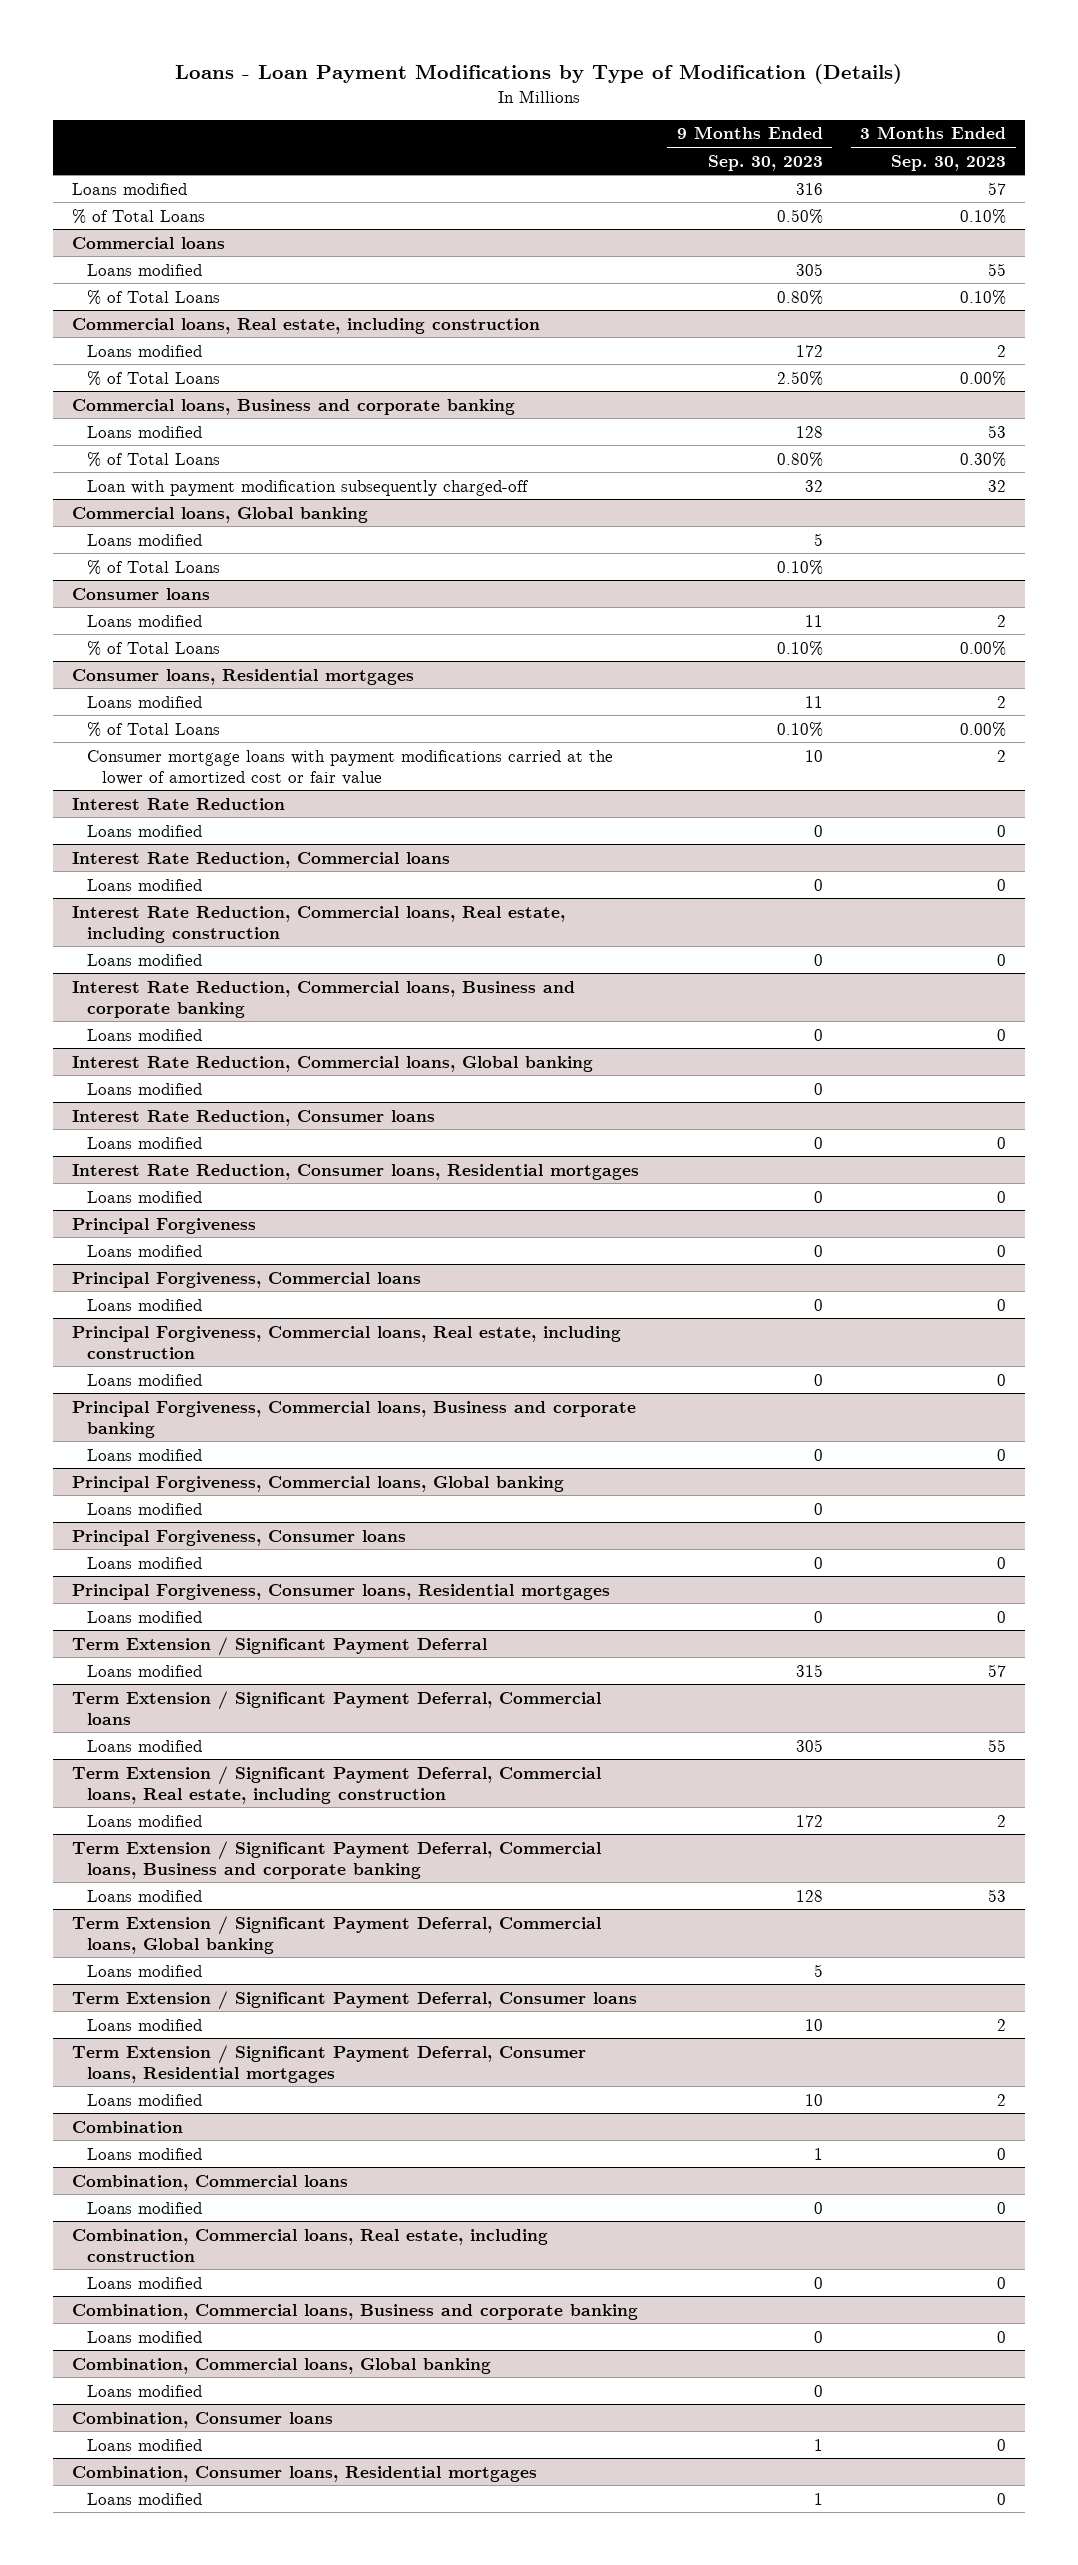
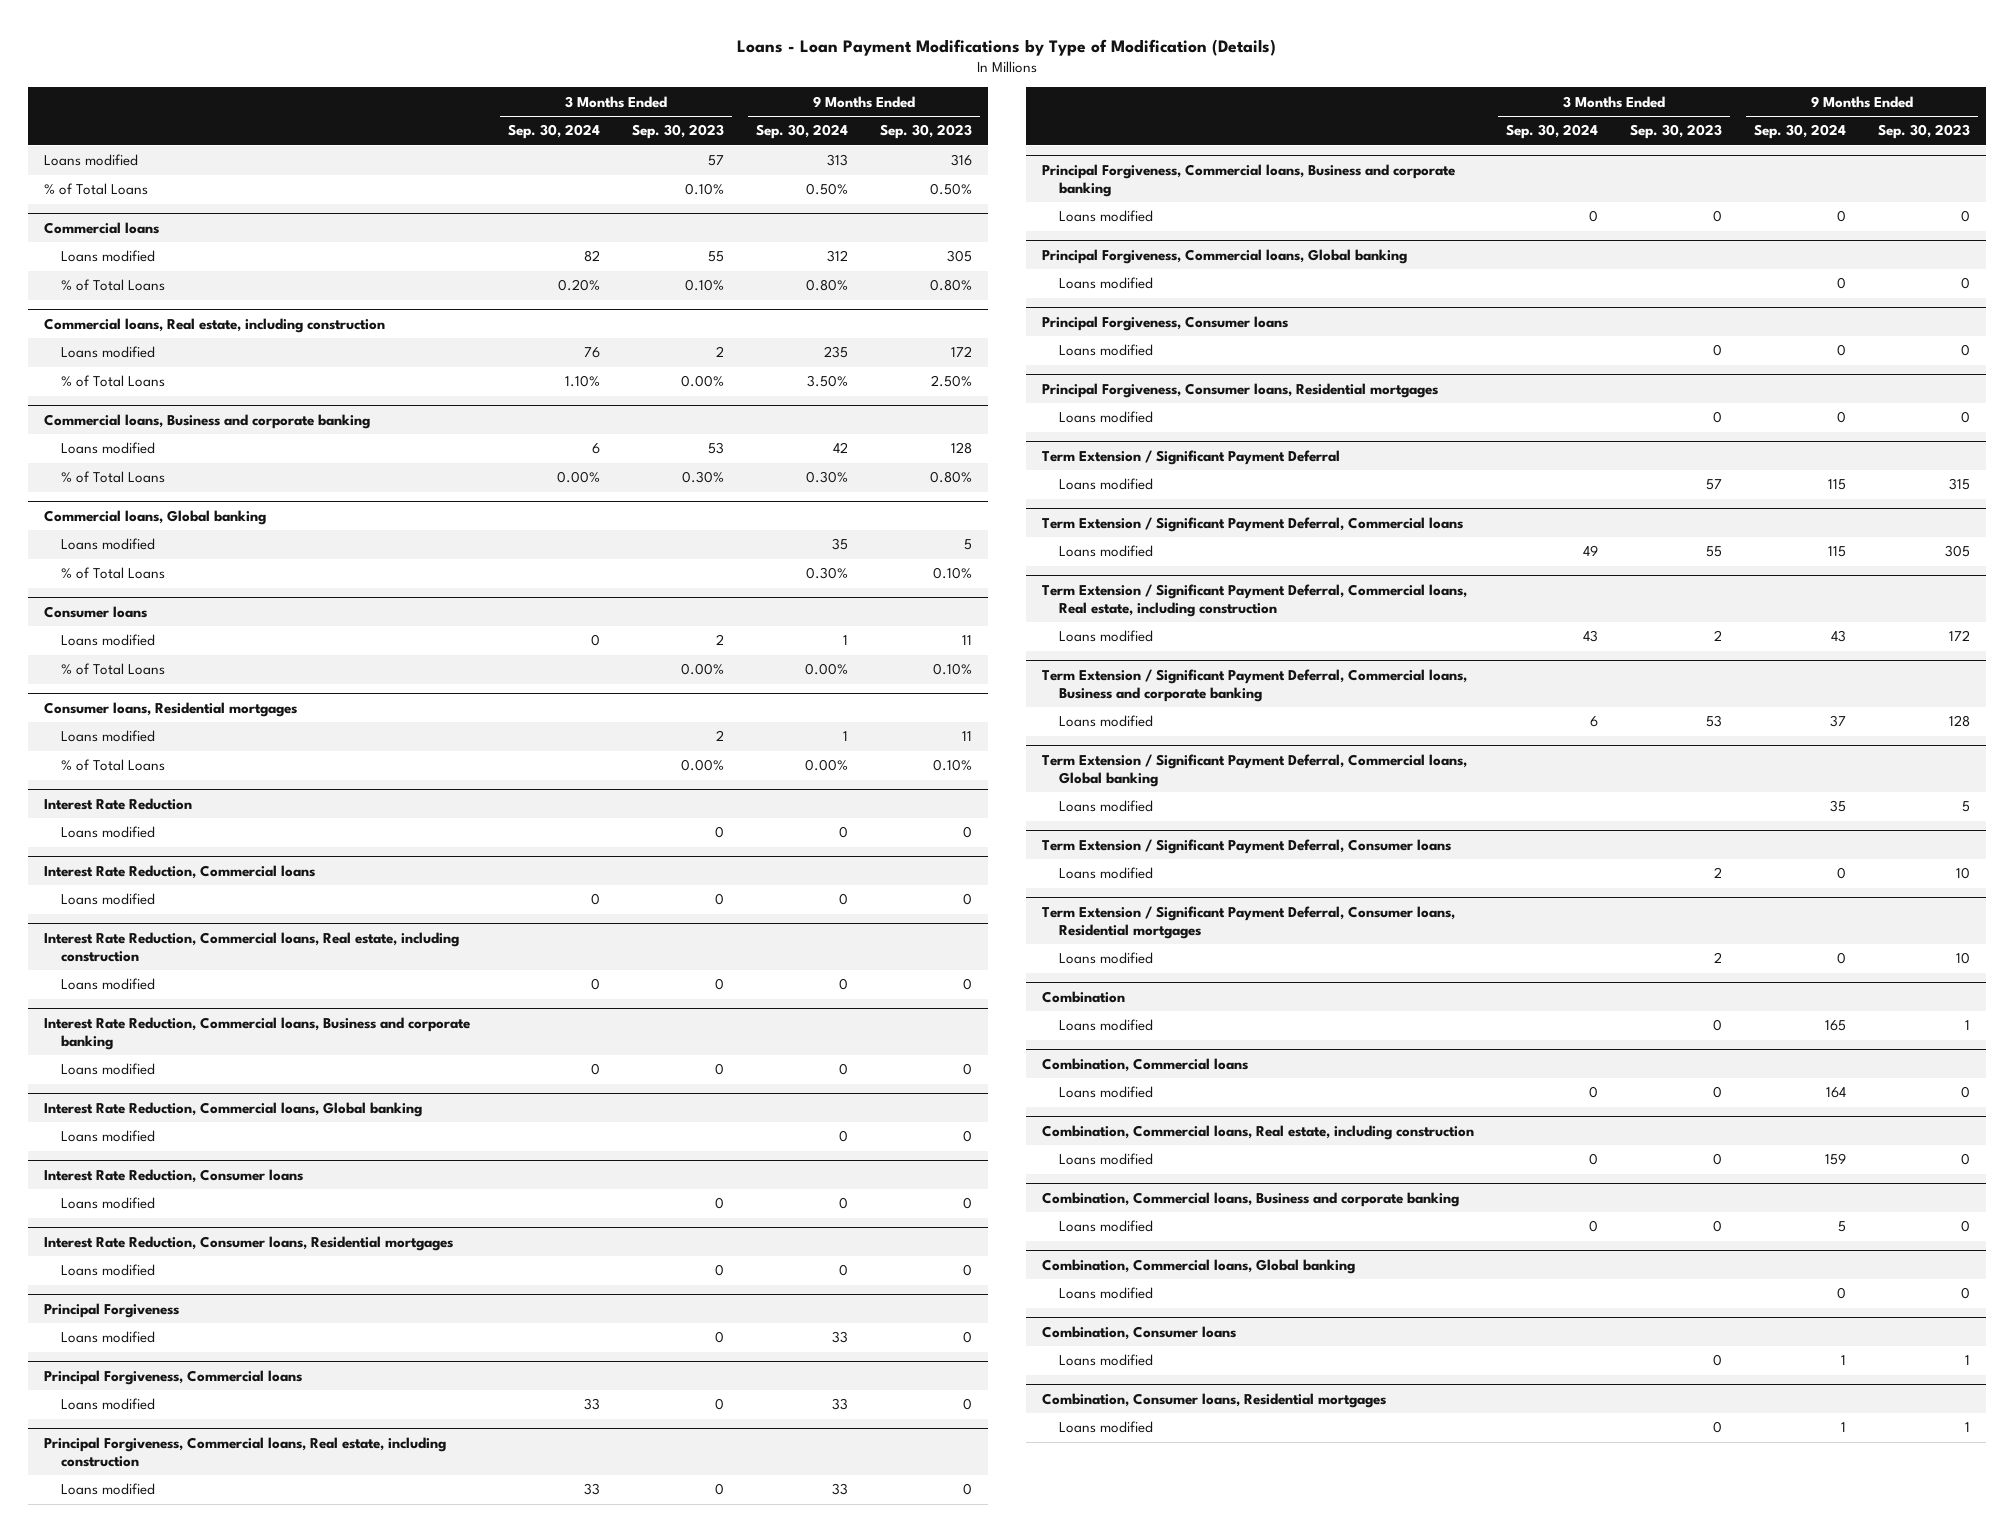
- | 9 Months Ended Sep. 30, 2023 | 3 Months Ended Sep. 30, 2023
+ | 3 Months Ended Sep. 30, 2024 | 3 Months Ended Sep. 30, 2023 | 9 Months Ended Sep. 30, 2024 | 9 Months Ended Sep. 30, 2023
@ Commercial loans, Business and corporate banking
- Loan with payment modification subsequently charged-off | 32 | 32
@ Consumer loans, Residential mortgages
- Consumer mortgage loans with payment modifications carried at the lower of amortized cost or fair value | 10 | 2

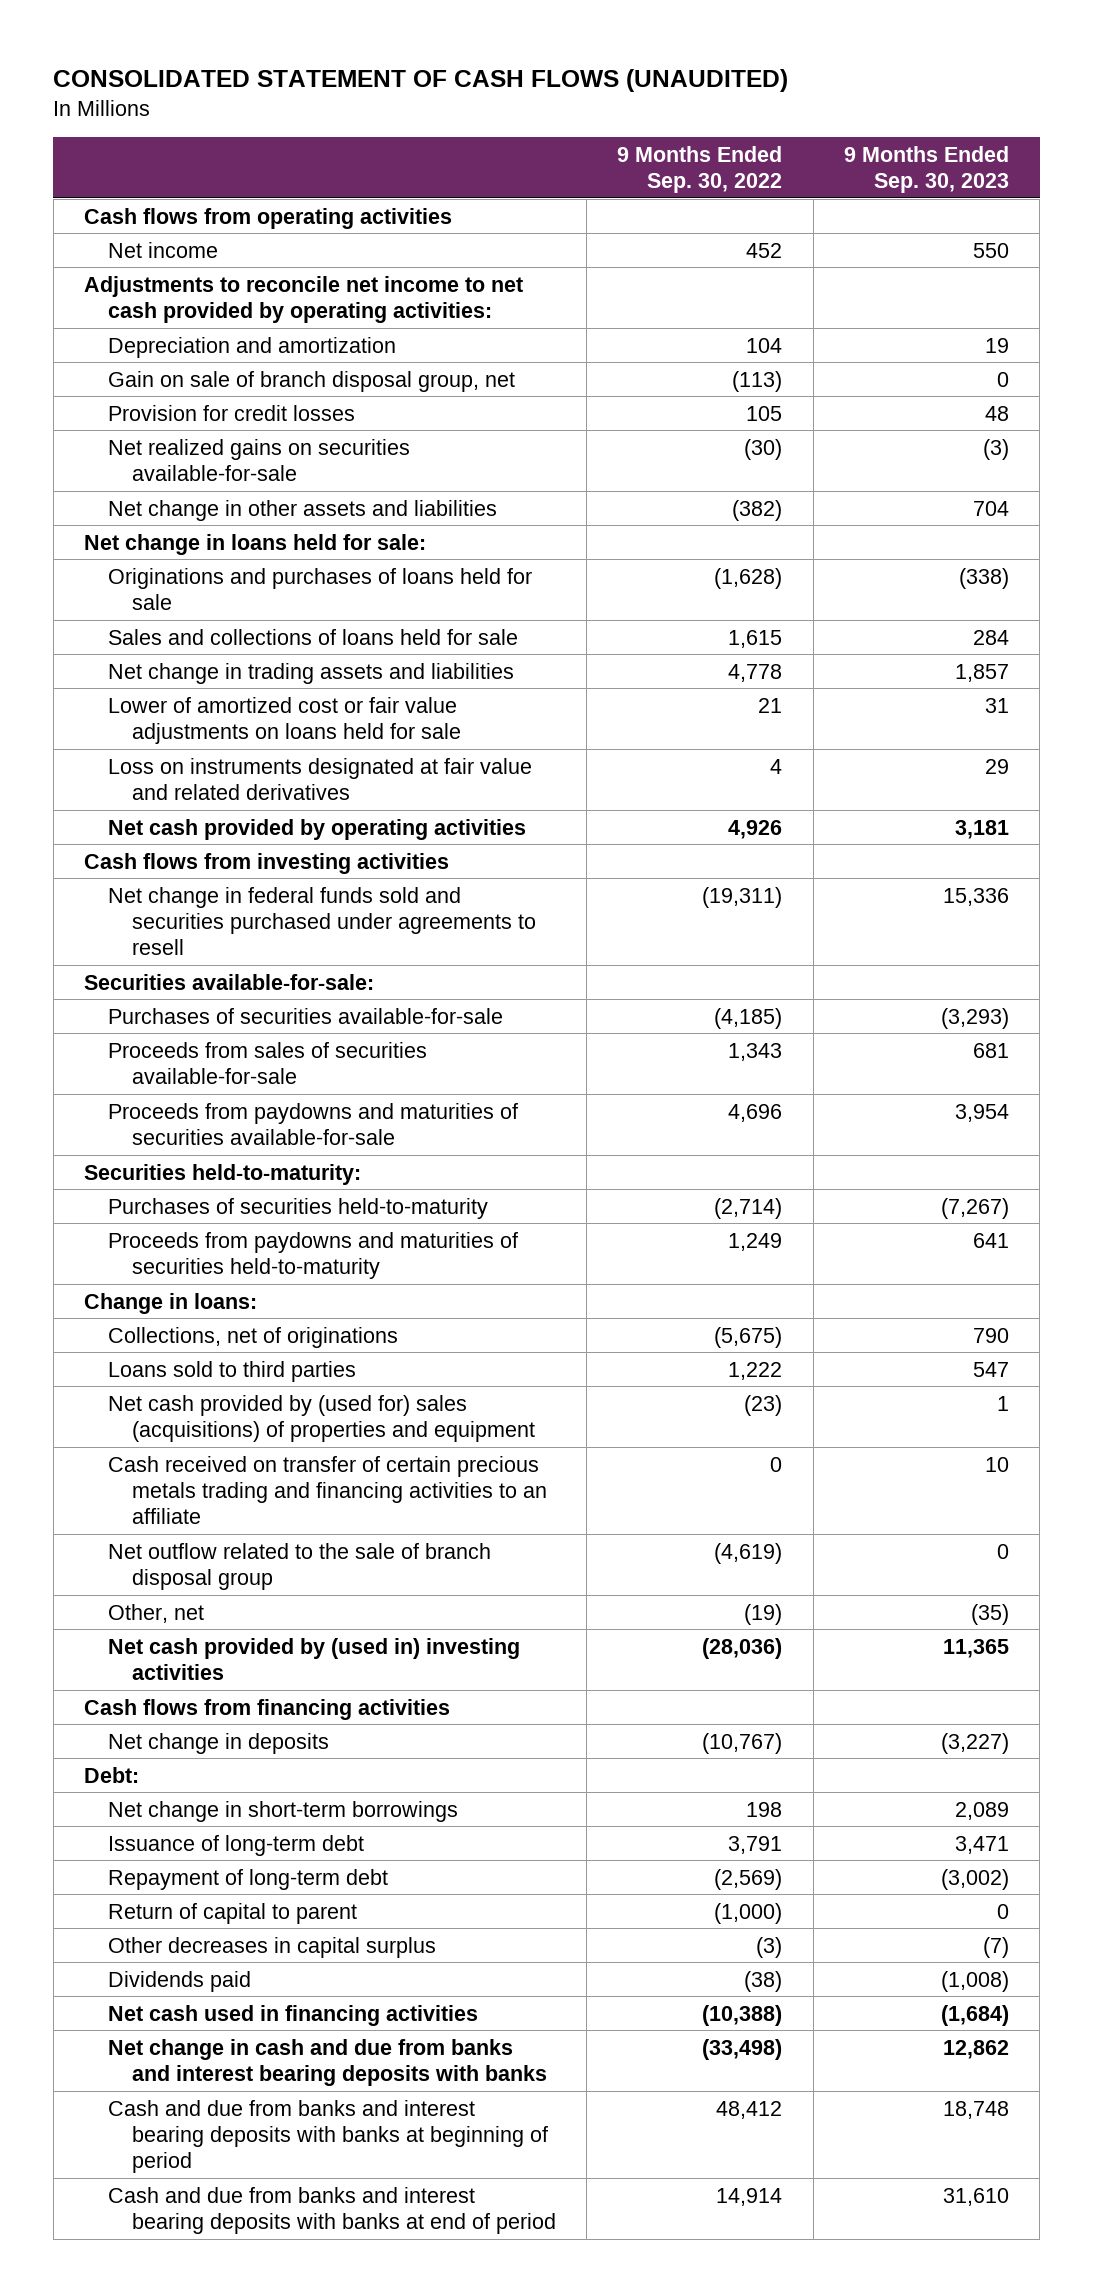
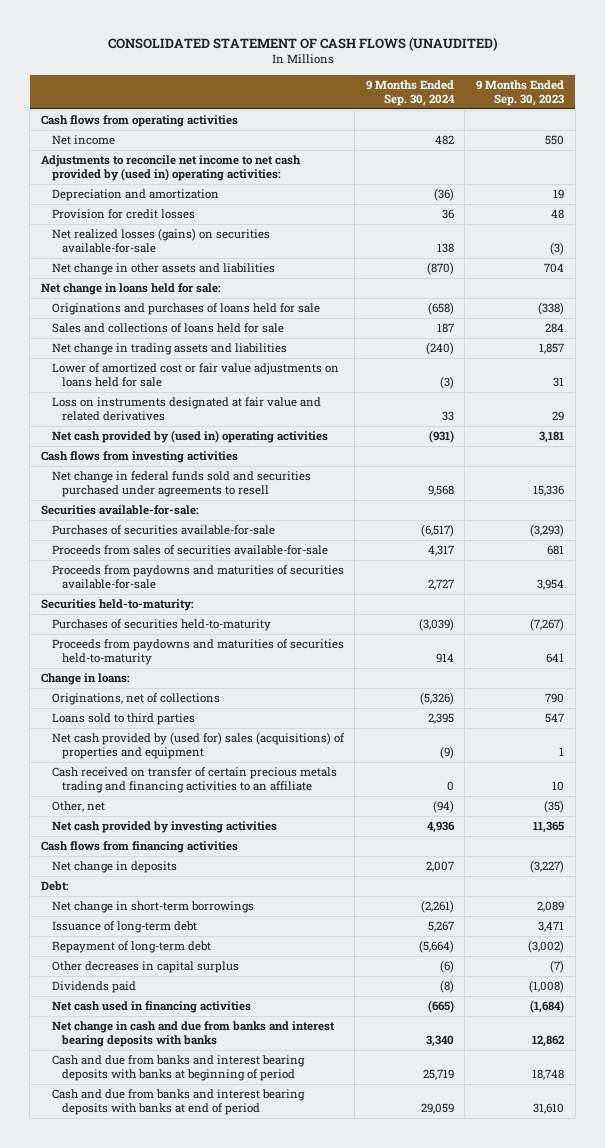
- | 9 Months Ended Sep. 30, 2022 | 9 Months Ended Sep. 30, 2023
+ | 9 Months Ended Sep. 30, 2024 | 9 Months Ended Sep. 30, 2023
- Adjustments to reconcile net income to net cash provided by operating activities:
+ Adjustments to reconcile net income to net cash provided by (used in) operating activities:
- Gain on sale of branch disposal group, net | (113) | 0
- Net realized gains on securities available-for-sale | (30) | (3)
+ Net realized losses (gains) on securities available-for-sale | 138 | (3)
- Net cash provided by operating activities | 4,926 | 3,181
+ Net cash provided by (used in) operating activities | (931) | 3,181
- Collections, net of originations | (5,675) | 790
+ Originations, net of collections | (5,326) | 790
- Net outflow related to the sale of branch disposal group | (4,619) | 0
- Net cash provided by (used in) investing activities | (28,036) | 11,365
+ Net cash provided by investing activities | 4,936 | 11,365
- Return of capital to parent | (1,000) | 0

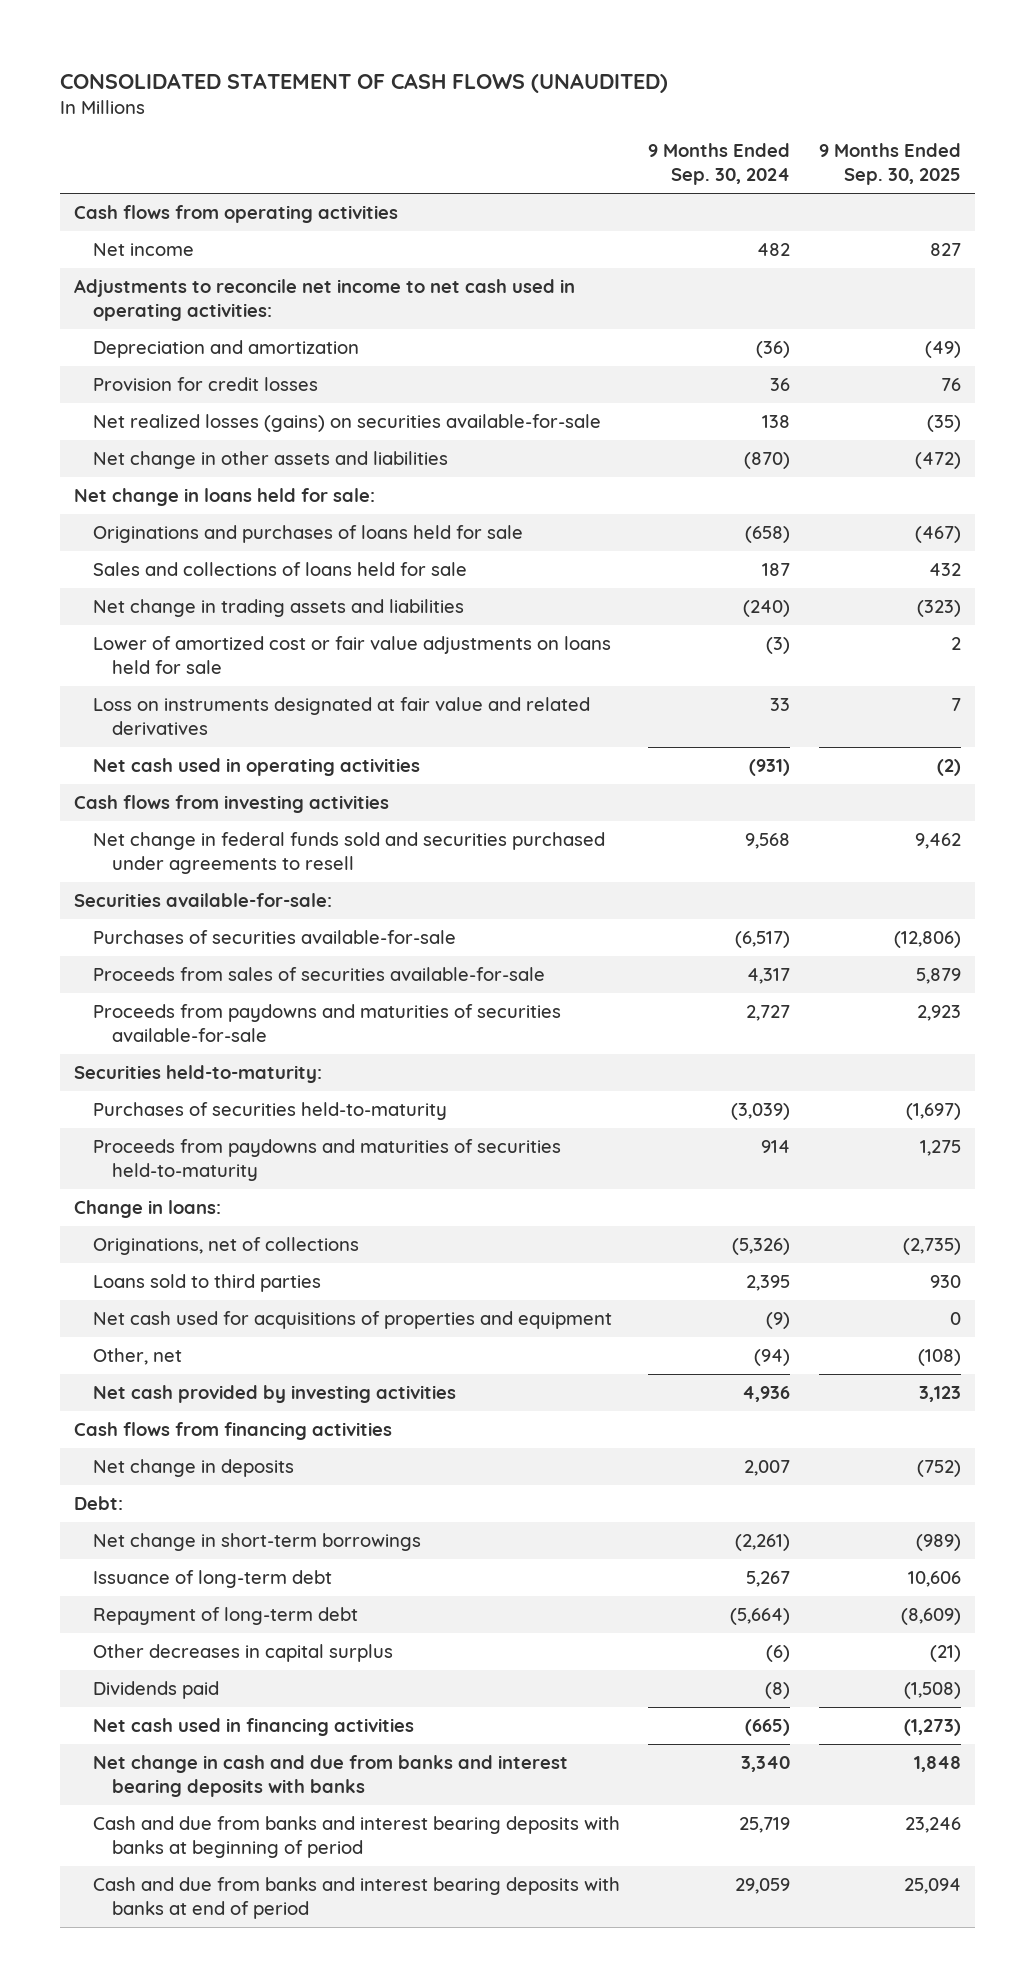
- | 9 Months Ended Sep. 30, 2024 | 9 Months Ended Sep. 30, 2023
+ | 9 Months Ended Sep. 30, 2024 | 9 Months Ended Sep. 30, 2025
- Adjustments to reconcile net income to net cash provided by (used in) operating activities:
+ Adjustments to reconcile net income to net cash used in operating activities:
- Net cash provided by (used in) operating activities | (931) | 3,181
+ Net cash used in operating activities | (931) | (2)
- Net cash provided by (used for) sales (acquisitions) of properties and equipment | (9) | 1
- Cash received on transfer of certain precious metals trading and financing activities to an affiliate | 0 | 10
+ Net cash used for acquisitions of properties and equipment | (9) | 0

